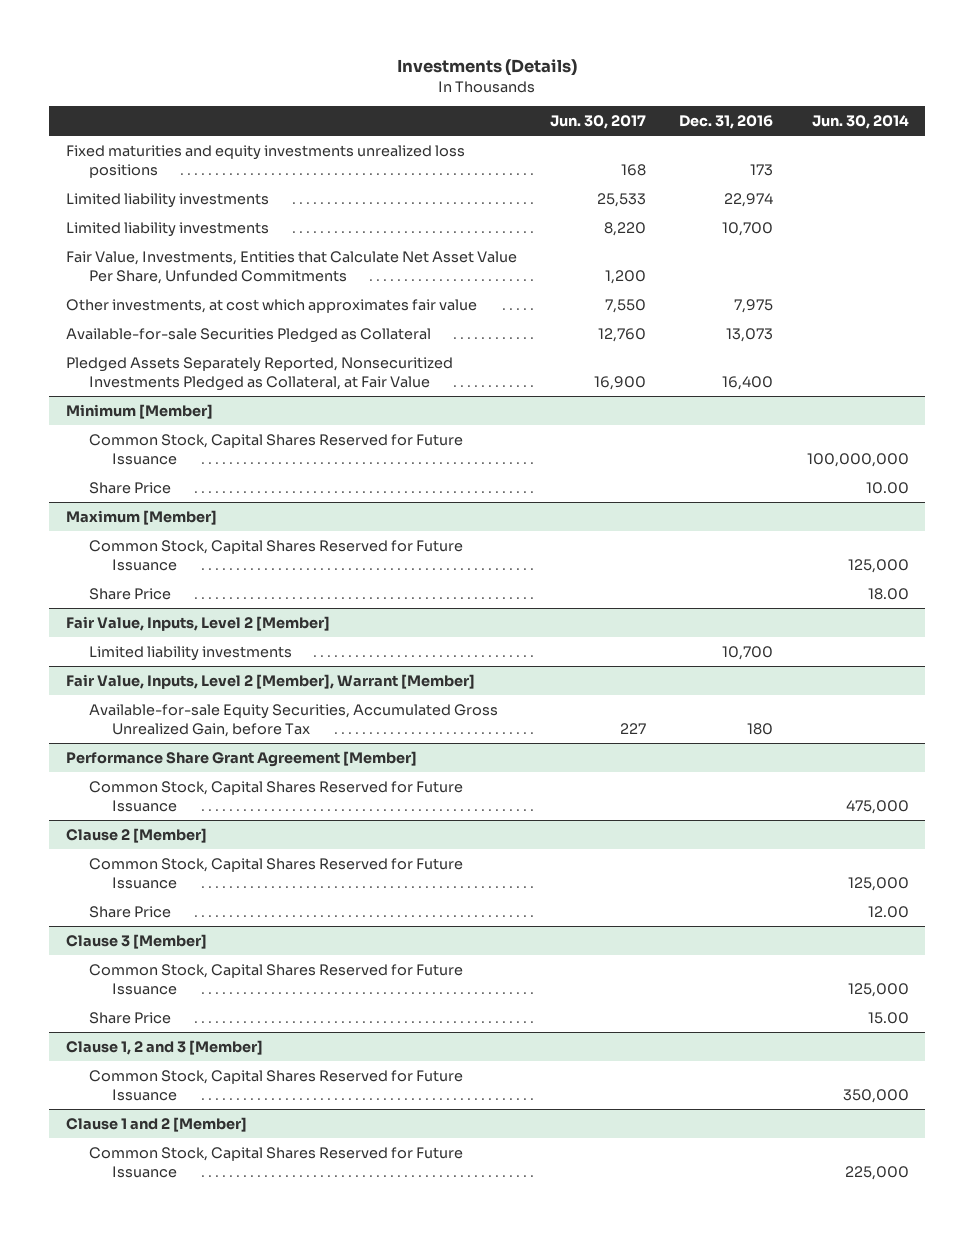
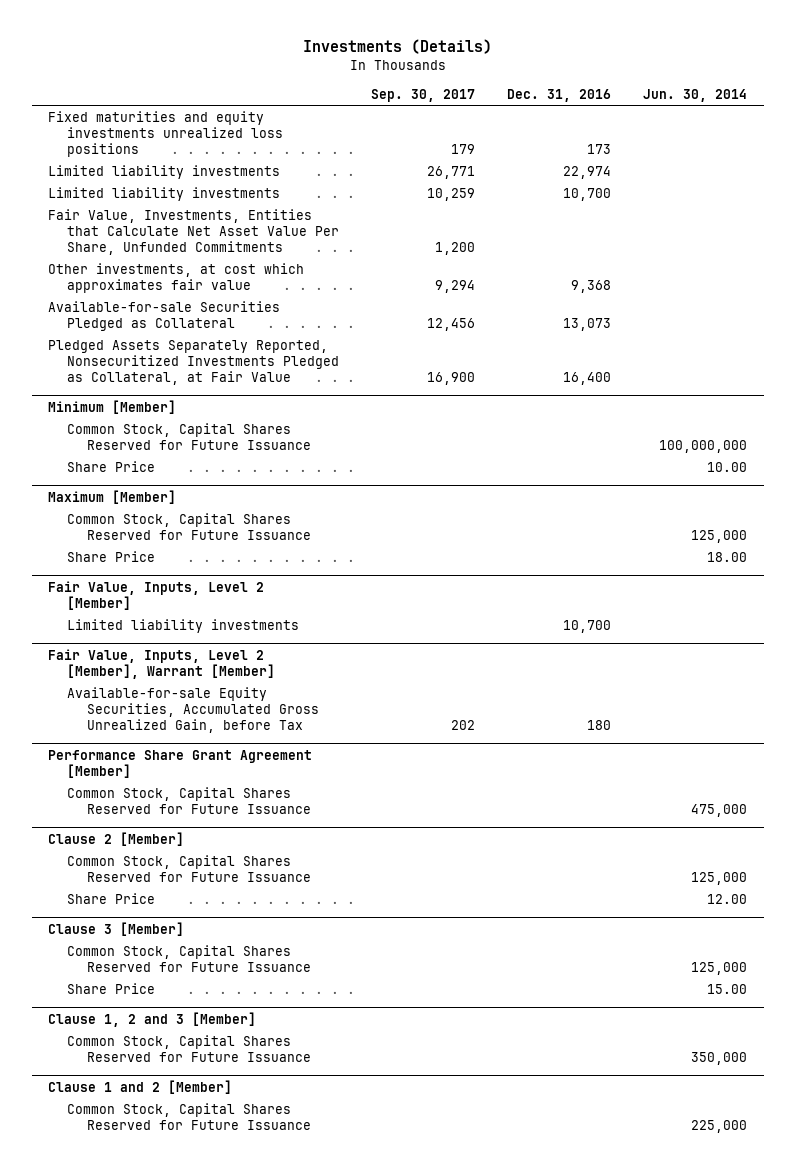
- | Jun. 30, 2017 | Dec. 31, 2016 | Jun. 30, 2014
+ | Sep. 30, 2017 | Dec. 31, 2016 | Jun. 30, 2014
- Other investments, at cost which approximates fair value | 7,550 | 7,975 |
+ Other investments, at cost which approximates fair value | 9,294 | 9,368 |

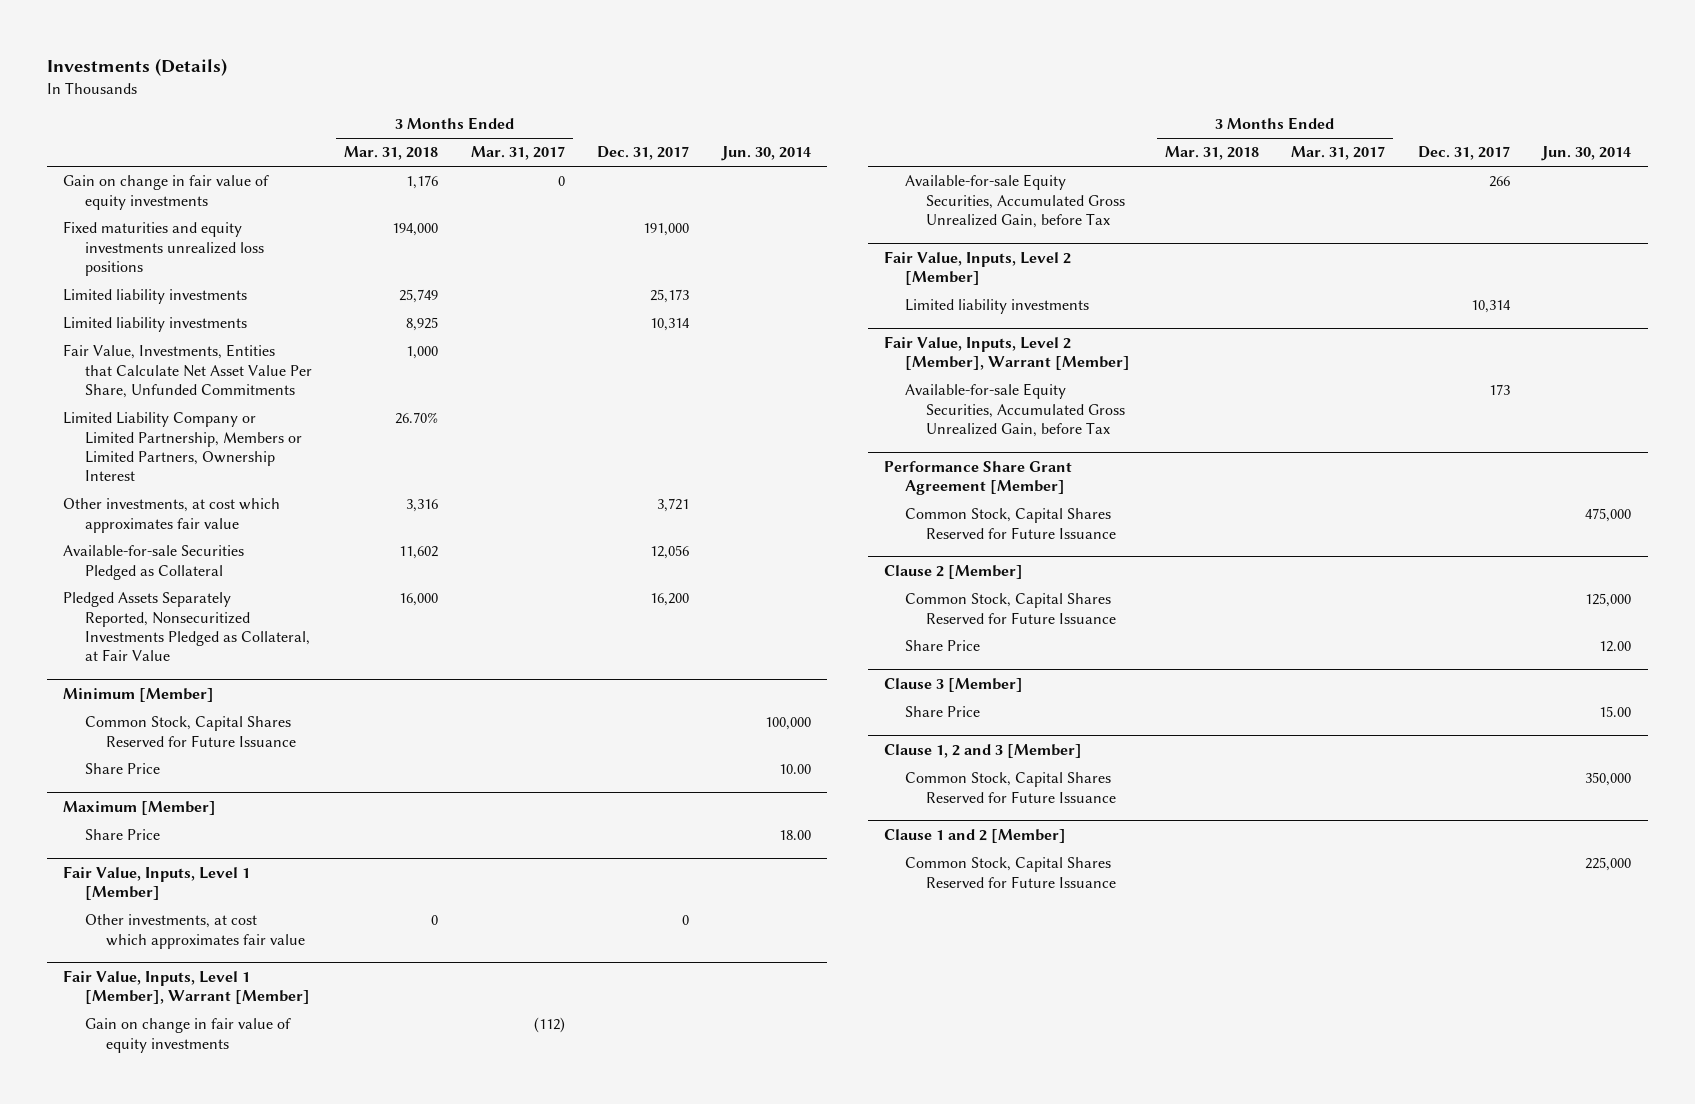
- | Sep. 30, 2017 | Dec. 31, 2016 | Jun. 30, 2014
+ | 3 Months Ended Mar. 31, 2018 | 3 Months Ended Mar. 31, 2017 | Dec. 31, 2017 | Jun. 30, 2014
+ Gain on change in fair value of equity investments | 1,176 | 0 | |
+ Limited Liability Company or Limited Partnership, Members or Limited Partners, Ownership Interest | 26.70% | | |
@ Minimum [Member]
- Common Stock, Capital Shares Reserved for Future Issuance | | | 100,000,000
+ Common Stock, Capital Shares Reserved for Future Issuance | | | | 100,000
@ Maximum [Member]
- Common Stock, Capital Shares Reserved for Future Issuance | | | 125,000
+ Fair Value, Inputs, Level 1 [Member]
+ Other investments, at cost which approximates fair value | 0 | | 0 |
+ Fair Value, Inputs, Level 1 [Member], Warrant [Member]
+ Gain on change in fair value of equity investments | | (112) | |
+ Available-for-sale Equity Securities, Accumulated Gross Unrealized Gain, before Tax | | | 266 |
@ Clause 3 [Member]
- Common Stock, Capital Shares Reserved for Future Issuance | | | 125,000

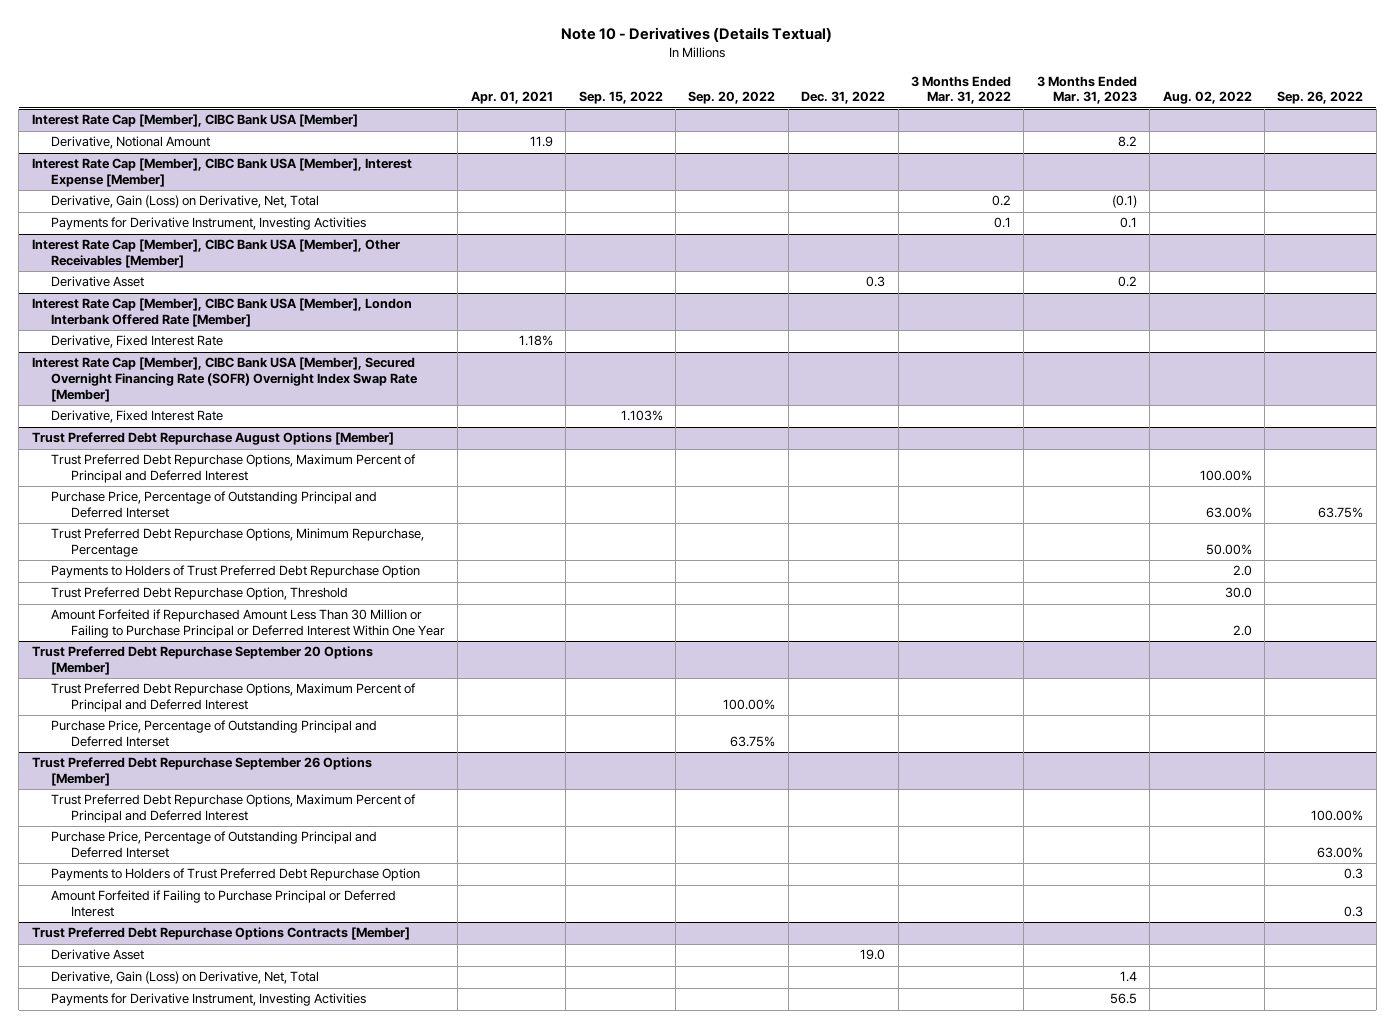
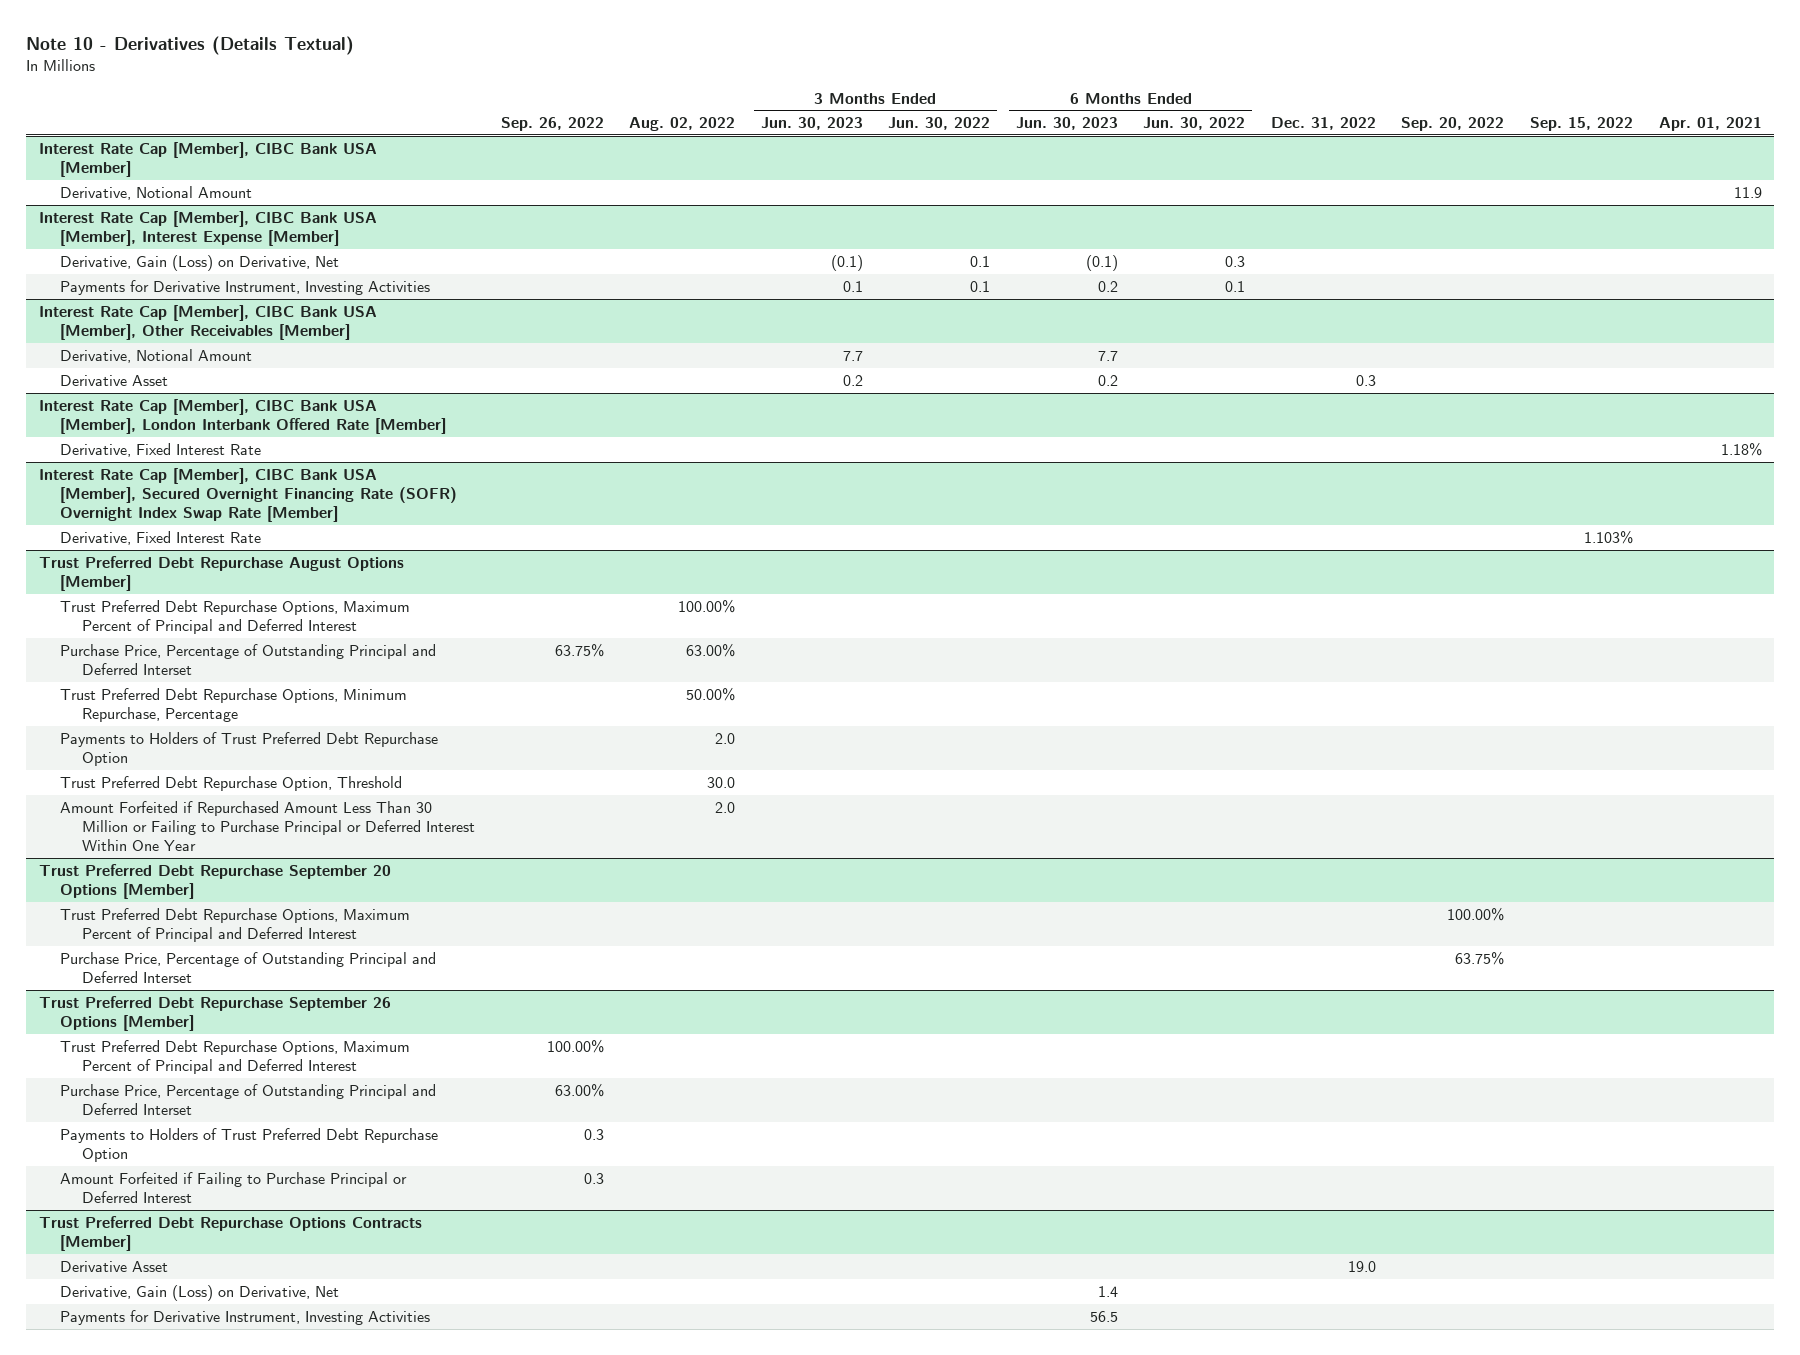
- | Apr. 01, 2021 | Sep. 15, 2022 | Sep. 20, 2022 | Dec. 31, 2022 | 3 Months Ended Mar. 31, 2022 | 3 Months Ended Mar. 31, 2023 | Aug. 02, 2022 | Sep. 26, 2022
+ | Sep. 26, 2022 | Aug. 02, 2022 | 3 Months Ended Jun. 30, 2023 | 3 Months Ended Jun. 30, 2022 | 6 Months Ended Jun. 30, 2023 | 6 Months Ended Jun. 30, 2022 | Dec. 31, 2022 | Sep. 20, 2022 | Sep. 15, 2022 | Apr. 01, 2021
@ Interest Rate Cap [Member], CIBC Bank USA [Member], Interest Expense [Member]
- Derivative, Gain (Loss) on Derivative, Net, Total | | | | | 0.2 | (0.1) | |
+ Derivative, Gain (Loss) on Derivative, Net | | | (0.1) | 0.1 | (0.1) | 0.3 | | | |
@ Interest Rate Cap [Member], CIBC Bank USA [Member], Other Receivables [Member]
+ Derivative, Notional Amount | | | 7.7 | | 7.7 | | | | |
@ Trust Preferred Debt Repurchase Options Contracts [Member]
- Derivative, Gain (Loss) on Derivative, Net, Total | | | | | | 1.4 | |
+ Derivative, Gain (Loss) on Derivative, Net | | | | | 1.4 | | | | |

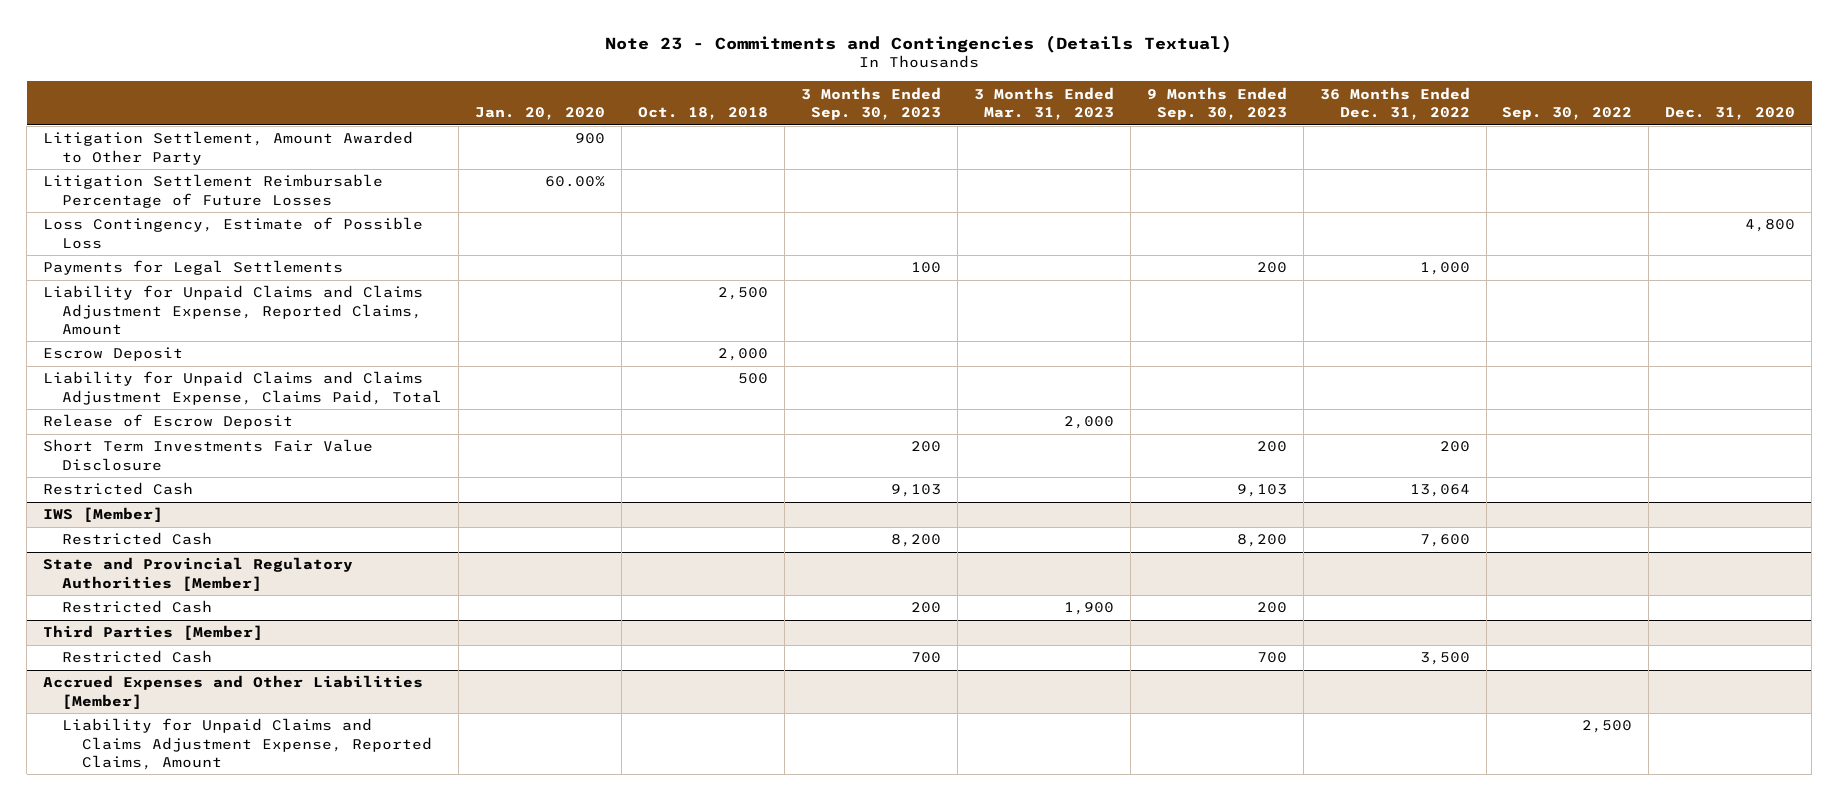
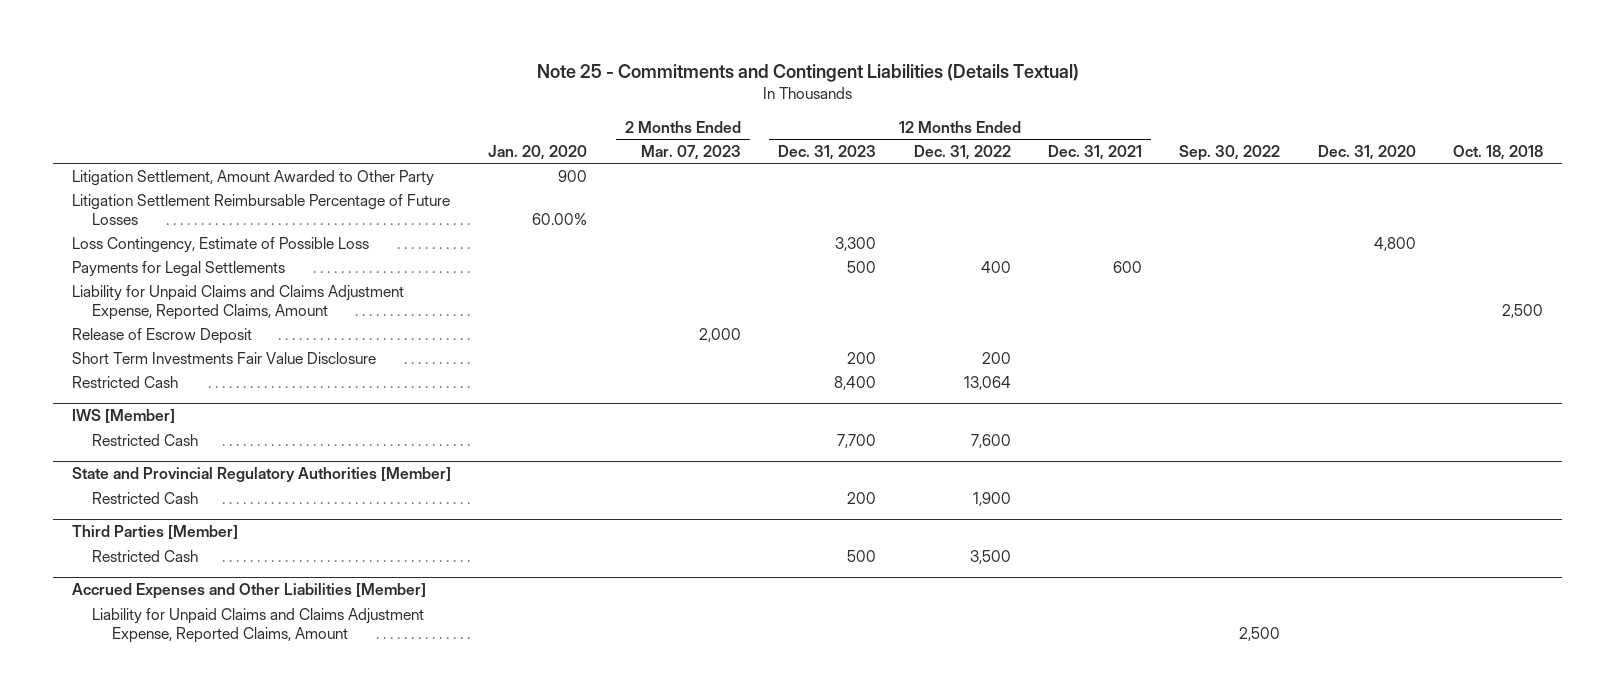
- Note 23 - Commitments and Contingencies (Details Textual)
+ Note 25 - Commitments and Contingent Liabilities (Details Textual)
- | Jan. 20, 2020 | Oct. 18, 2018 | 3 Months Ended Sep. 30, 2023 | 3 Months Ended Mar. 31, 2023 | 9 Months Ended Sep. 30, 2023 | 36 Months Ended Dec. 31, 2022 | Sep. 30, 2022 | Dec. 31, 2020
+ | Jan. 20, 2020 | 2 Months Ended Mar. 07, 2023 | 12 Months Ended Dec. 31, 2023 | 12 Months Ended Dec. 31, 2022 | 12 Months Ended Dec. 31, 2021 | Sep. 30, 2022 | Dec. 31, 2020 | Oct. 18, 2018
- Escrow Deposit | | 2,000 | | | | | |
- Liability for Unpaid Claims and Claims Adjustment Expense, Claims Paid, Total | | 500 | | | | | |

